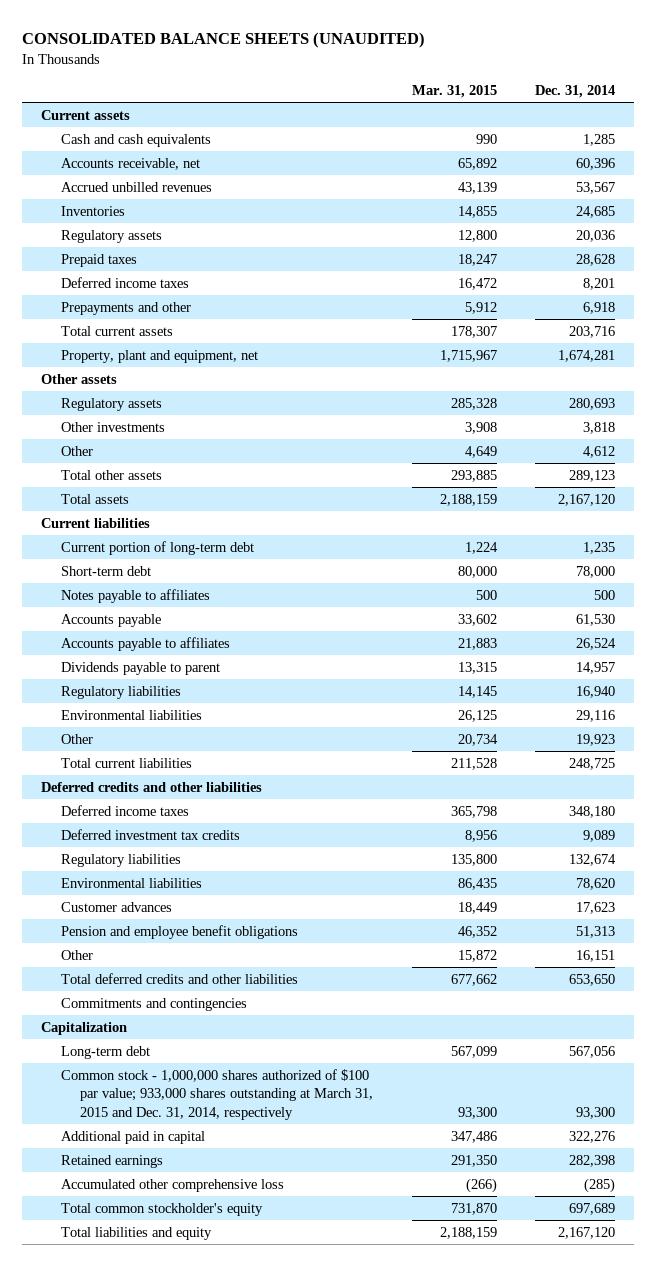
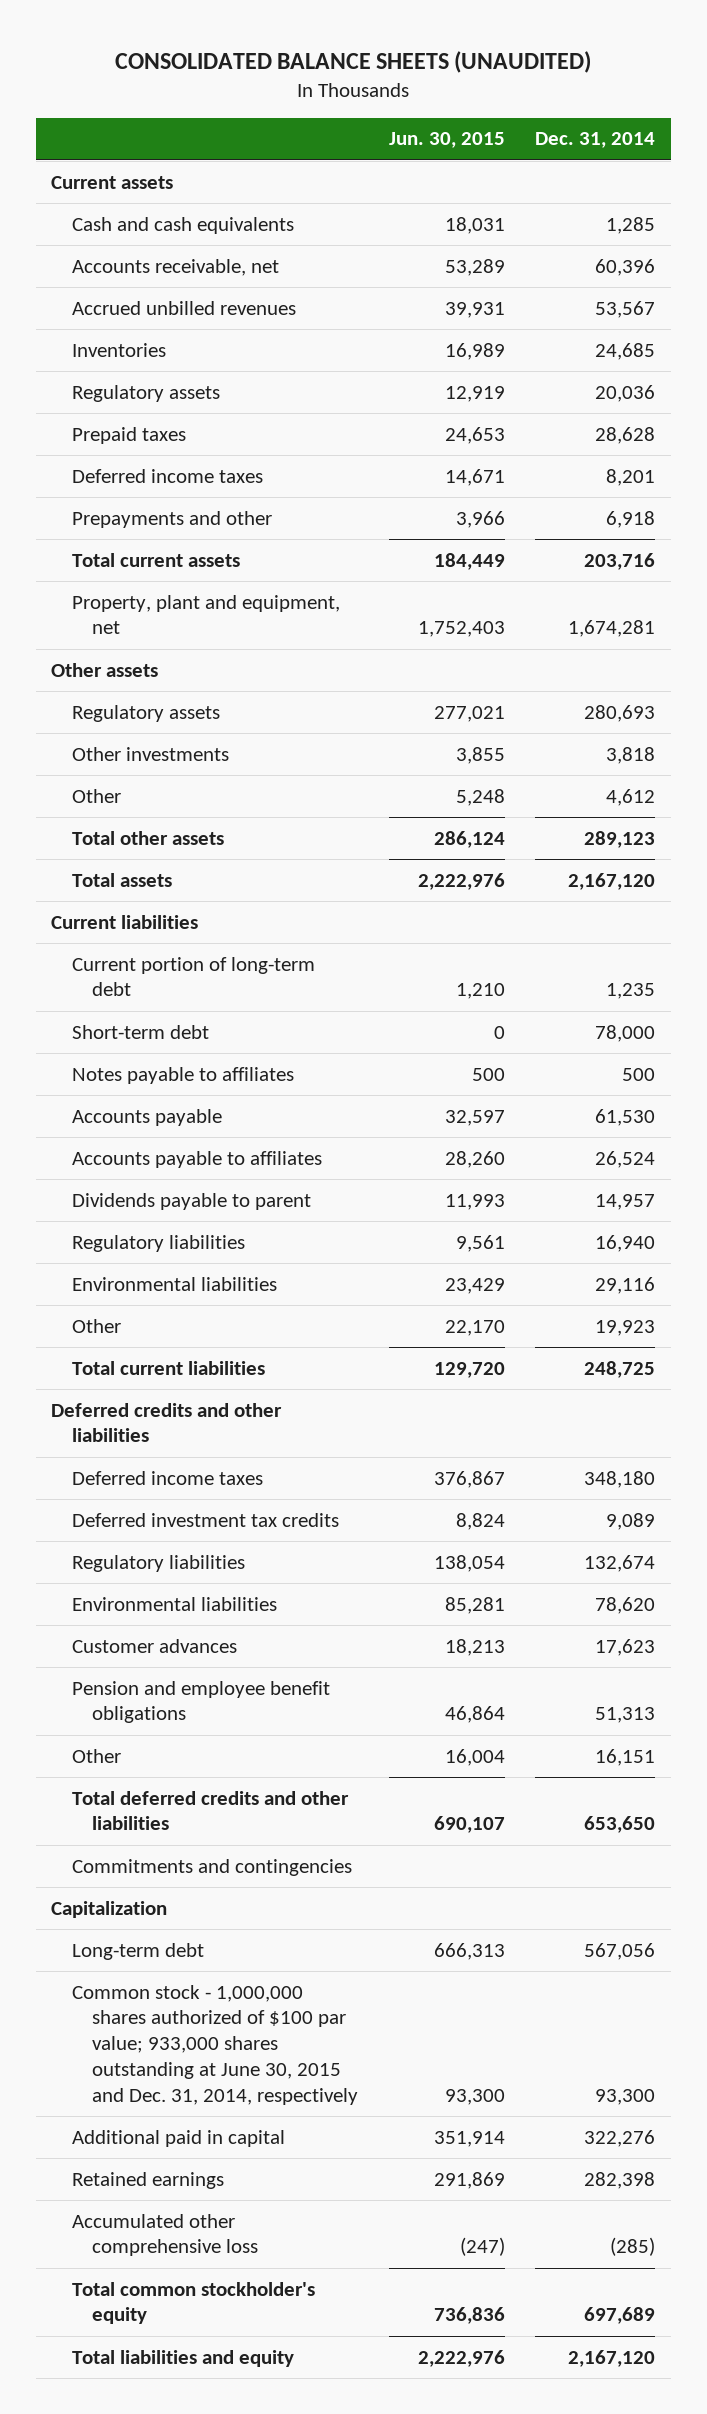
- | Mar. 31, 2015 | Dec. 31, 2014
+ | Jun. 30, 2015 | Dec. 31, 2014
- Common stock - 1,000,000 shares authorized of $100 par value; 933,000 shares outstanding at March 31, 2015 and Dec. 31, 2014, respectively | 93,300 | 93,300
+ Common stock - 1,000,000 shares authorized of $100 par value; 933,000 shares outstanding at June 30, 2015 and Dec. 31, 2014, respectively | 93,300 | 93,300

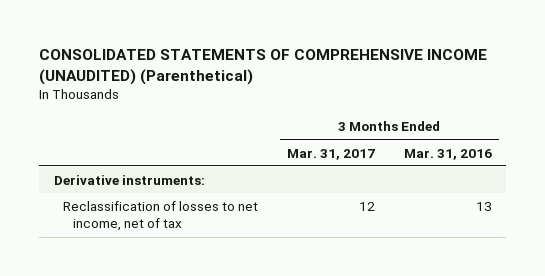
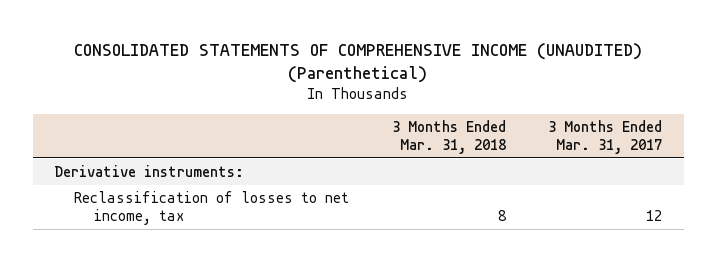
- | 3 Months Ended Mar. 31, 2017 | 3 Months Ended Mar. 31, 2016
+ | 3 Months Ended Mar. 31, 2018 | 3 Months Ended Mar. 31, 2017
- Reclassification of losses to net income, net of tax | 12 | 13
+ Reclassification of losses to net income, tax | 8 | 12

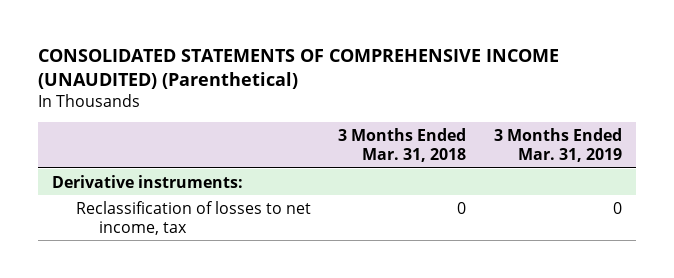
- | 3 Months Ended Mar. 31, 2018 | 3 Months Ended Mar. 31, 2017
+ | 3 Months Ended Mar. 31, 2018 | 3 Months Ended Mar. 31, 2019
- Reclassification of losses to net income, tax | 8 | 12
+ Reclassification of losses to net income, tax | 0 | 0

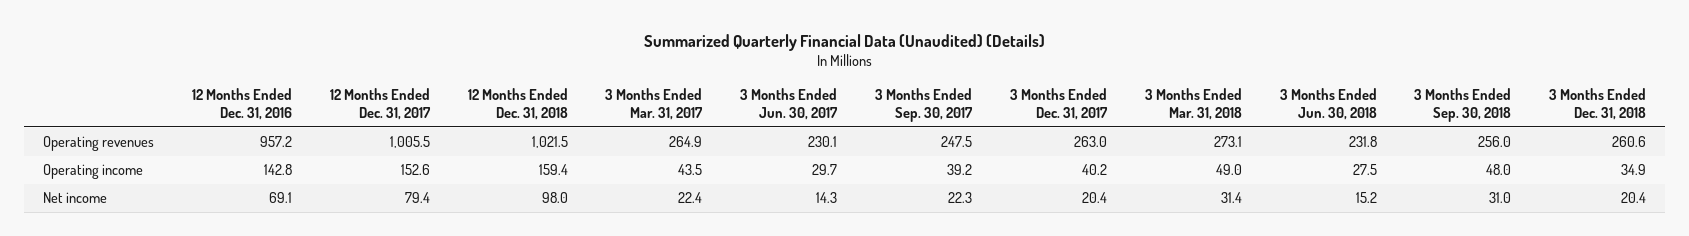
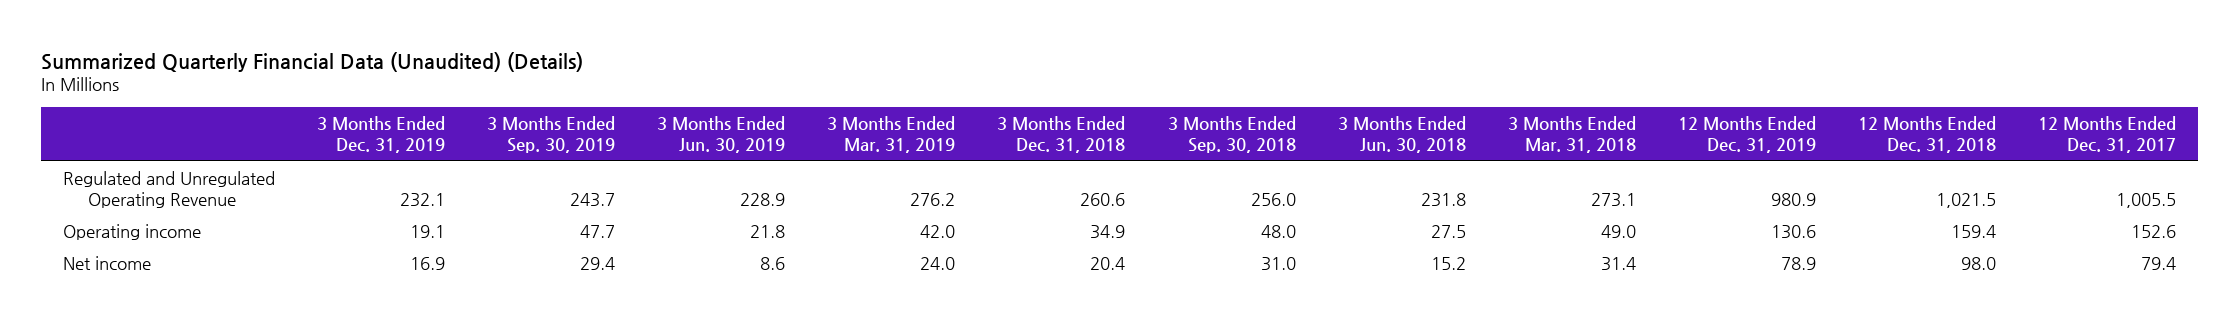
- | 12 Months Ended Dec. 31, 2016 | 12 Months Ended Dec. 31, 2017 | 12 Months Ended Dec. 31, 2018 | 3 Months Ended Mar. 31, 2017 | 3 Months Ended Jun. 30, 2017 | 3 Months Ended Sep. 30, 2017 | 3 Months Ended Dec. 31, 2017 | 3 Months Ended Mar. 31, 2018 | 3 Months Ended Jun. 30, 2018 | 3 Months Ended Sep. 30, 2018 | 3 Months Ended Dec. 31, 2018
+ | 3 Months Ended Dec. 31, 2019 | 3 Months Ended Sep. 30, 2019 | 3 Months Ended Jun. 30, 2019 | 3 Months Ended Mar. 31, 2019 | 3 Months Ended Dec. 31, 2018 | 3 Months Ended Sep. 30, 2018 | 3 Months Ended Jun. 30, 2018 | 3 Months Ended Mar. 31, 2018 | 12 Months Ended Dec. 31, 2019 | 12 Months Ended Dec. 31, 2018 | 12 Months Ended Dec. 31, 2017
- Operating revenues | 957.2 | 1,005.5 | 1,021.5 | 264.9 | 230.1 | 247.5 | 263.0 | 273.1 | 231.8 | 256.0 | 260.6
+ Regulated and Unregulated Operating Revenue | 232.1 | 243.7 | 228.9 | 276.2 | 260.6 | 256.0 | 231.8 | 273.1 | 980.9 | 1,021.5 | 1,005.5

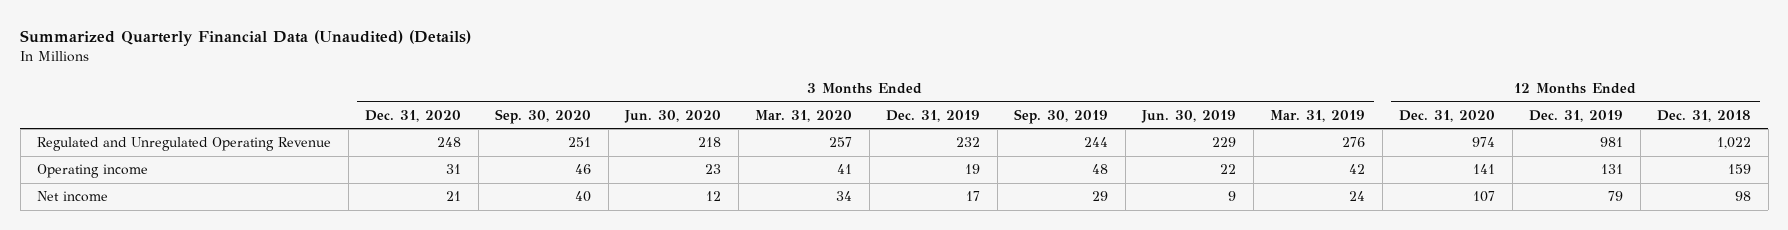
- | 3 Months Ended Dec. 31, 2019 | 3 Months Ended Sep. 30, 2019 | 3 Months Ended Jun. 30, 2019 | 3 Months Ended Mar. 31, 2019 | 3 Months Ended Dec. 31, 2018 | 3 Months Ended Sep. 30, 2018 | 3 Months Ended Jun. 30, 2018 | 3 Months Ended Mar. 31, 2018 | 12 Months Ended Dec. 31, 2019 | 12 Months Ended Dec. 31, 2018 | 12 Months Ended Dec. 31, 2017
+ | 3 Months Ended Dec. 31, 2020 | 3 Months Ended Sep. 30, 2020 | 3 Months Ended Jun. 30, 2020 | 3 Months Ended Mar. 31, 2020 | 3 Months Ended Dec. 31, 2019 | 3 Months Ended Sep. 30, 2019 | 3 Months Ended Jun. 30, 2019 | 3 Months Ended Mar. 31, 2019 | 12 Months Ended Dec. 31, 2020 | 12 Months Ended Dec. 31, 2019 | 12 Months Ended Dec. 31, 2018
- Regulated and Unregulated Operating Revenue | 232.1 | 243.7 | 228.9 | 276.2 | 260.6 | 256.0 | 231.8 | 273.1 | 980.9 | 1,021.5 | 1,005.5
- Operating income | 19.1 | 47.7 | 21.8 | 42.0 | 34.9 | 48.0 | 27.5 | 49.0 | 130.6 | 159.4 | 152.6
- Net income | 16.9 | 29.4 | 8.6 | 24.0 | 20.4 | 31.0 | 15.2 | 31.4 | 78.9 | 98.0 | 79.4
+ Regulated and Unregulated Operating Revenue | 248 | 251 | 218 | 257 | 232 | 244 | 229 | 276 | 974 | 981 | 1,022
+ Operating income | 31 | 46 | 23 | 41 | 19 | 48 | 22 | 42 | 141 | 131 | 159
+ Net income | 21 | 40 | 12 | 34 | 17 | 29 | 9 | 24 | 107 | 79 | 98

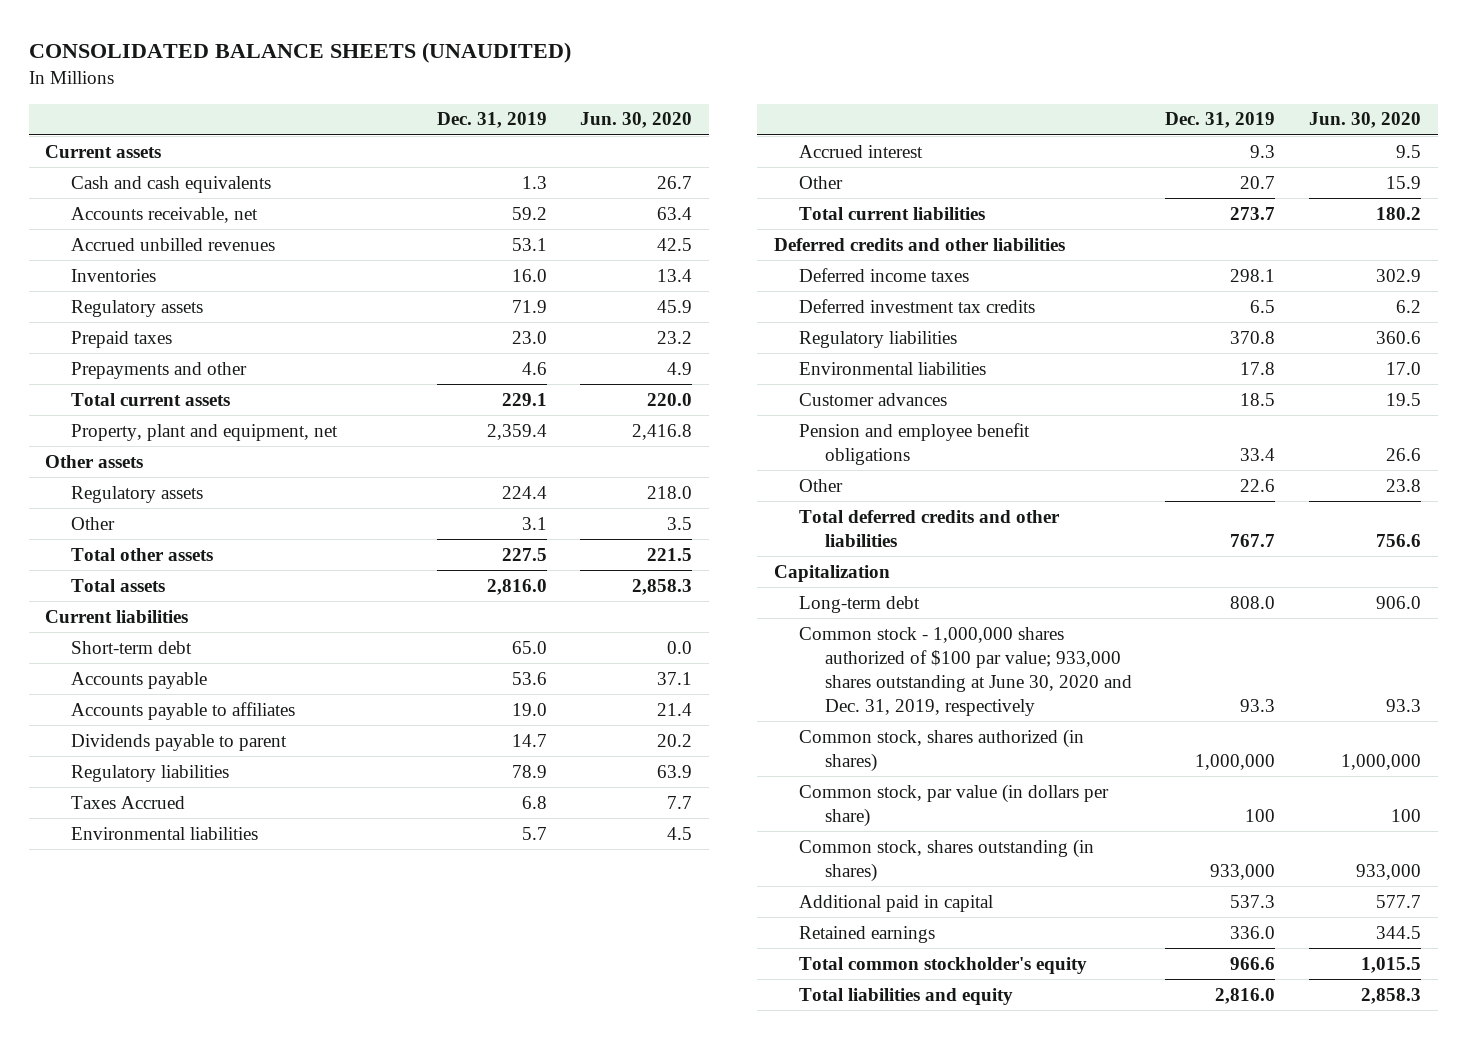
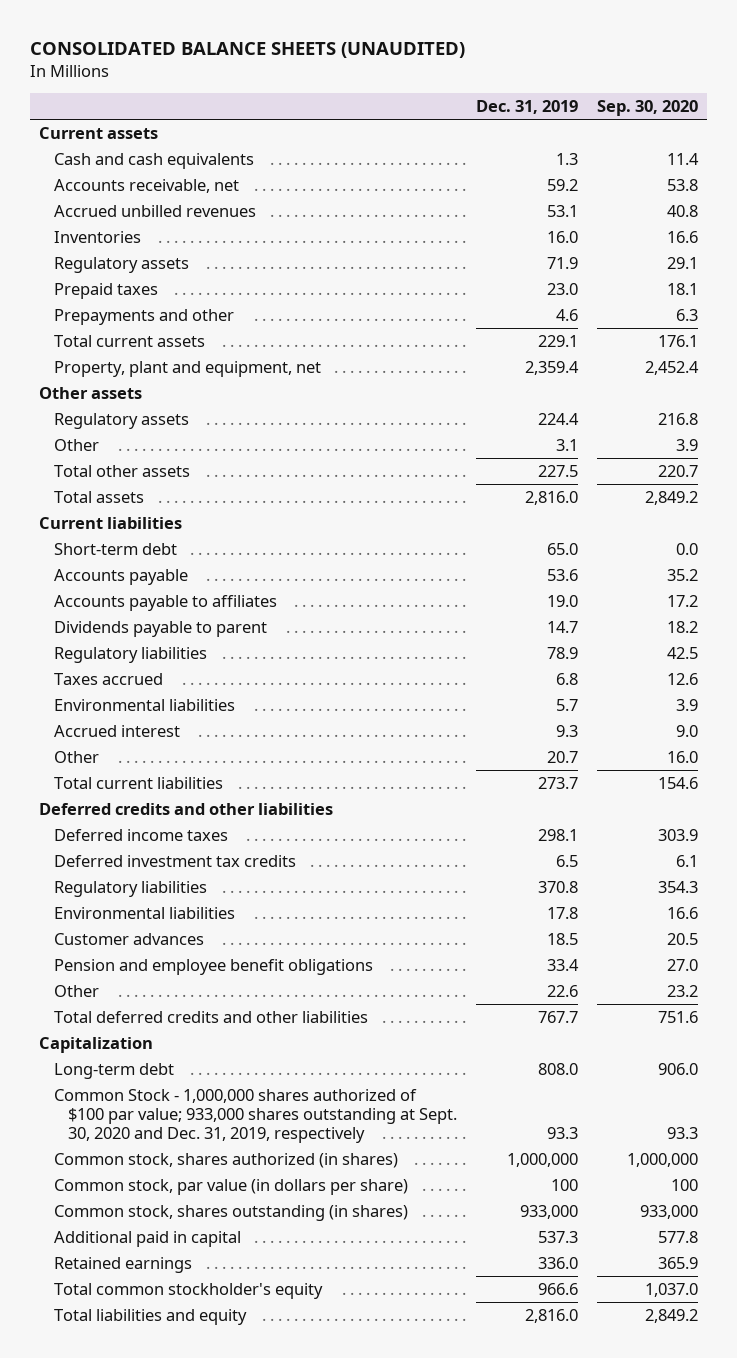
- | Dec. 31, 2019 | Jun. 30, 2020
+ | Dec. 31, 2019 | Sep. 30, 2020
- Taxes Accrued | 6.8 | 7.7
+ Taxes accrued | 6.8 | 12.6
- Common stock - 1,000,000 shares authorized of $100 par value; 933,000 shares outstanding at June 30, 2020 and Dec. 31, 2019, respectively | 93.3 | 93.3
+ Common Stock - 1,000,000 shares authorized of $100 par value; 933,000 shares outstanding at Sept. 30, 2020 and Dec. 31, 2019, respectively | 93.3 | 93.3

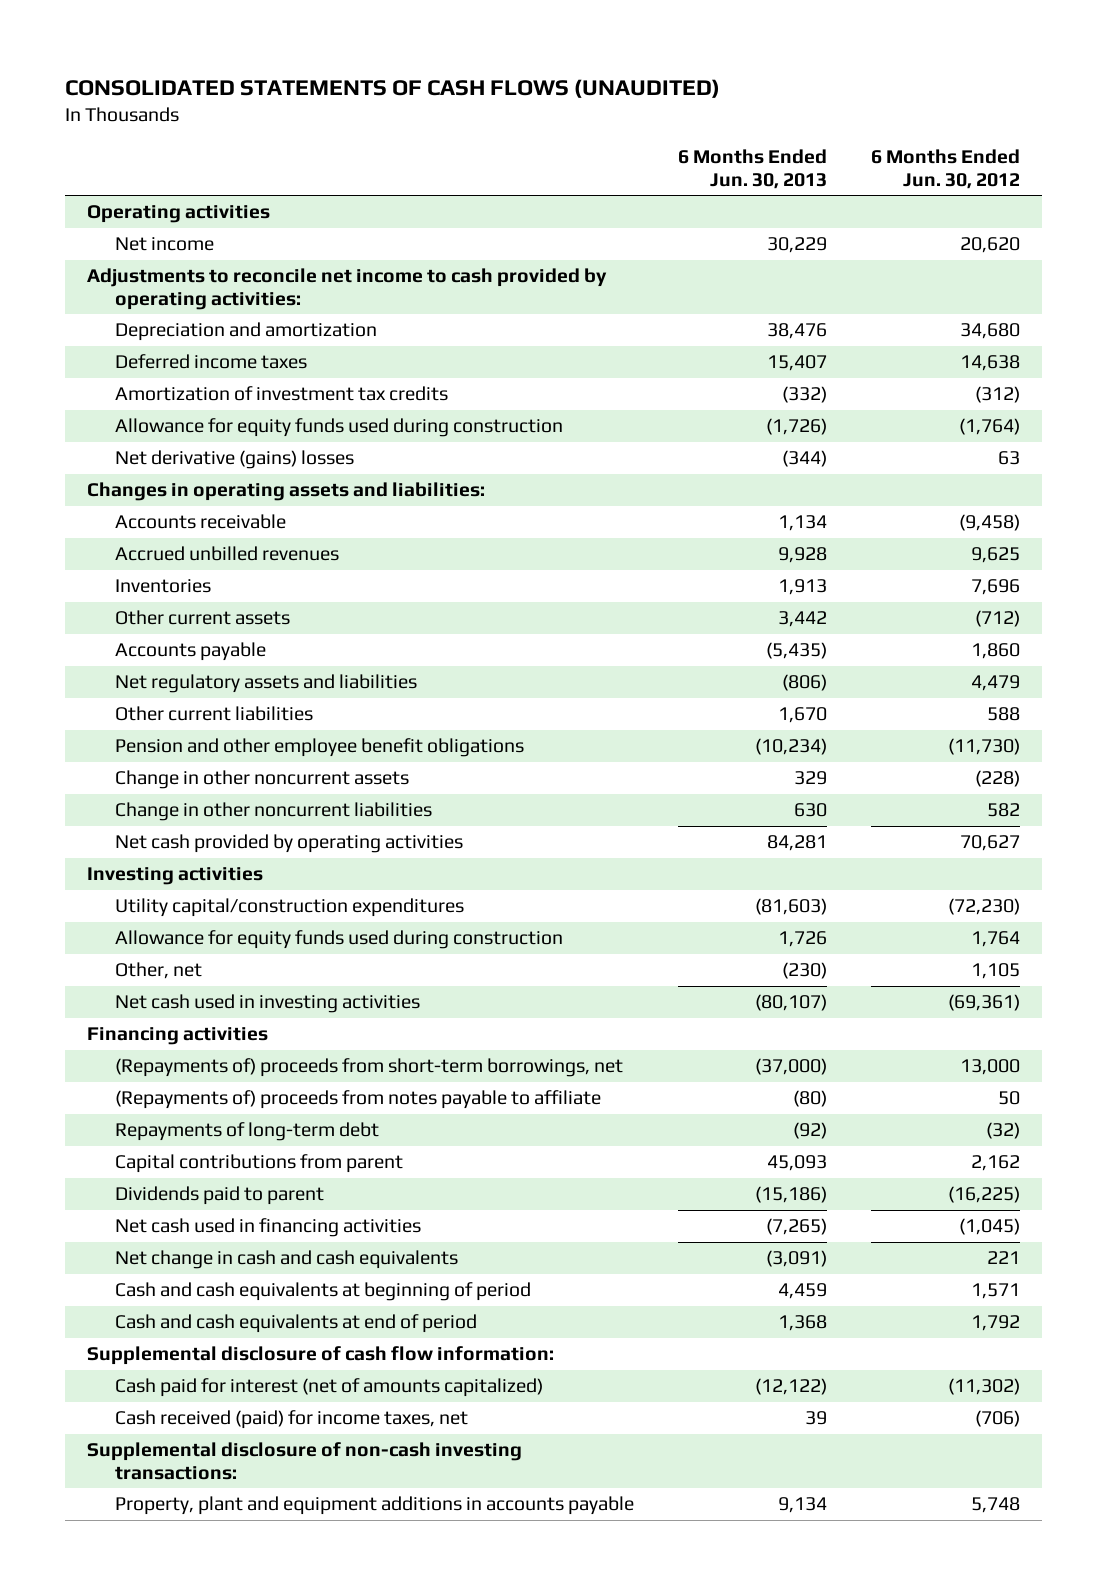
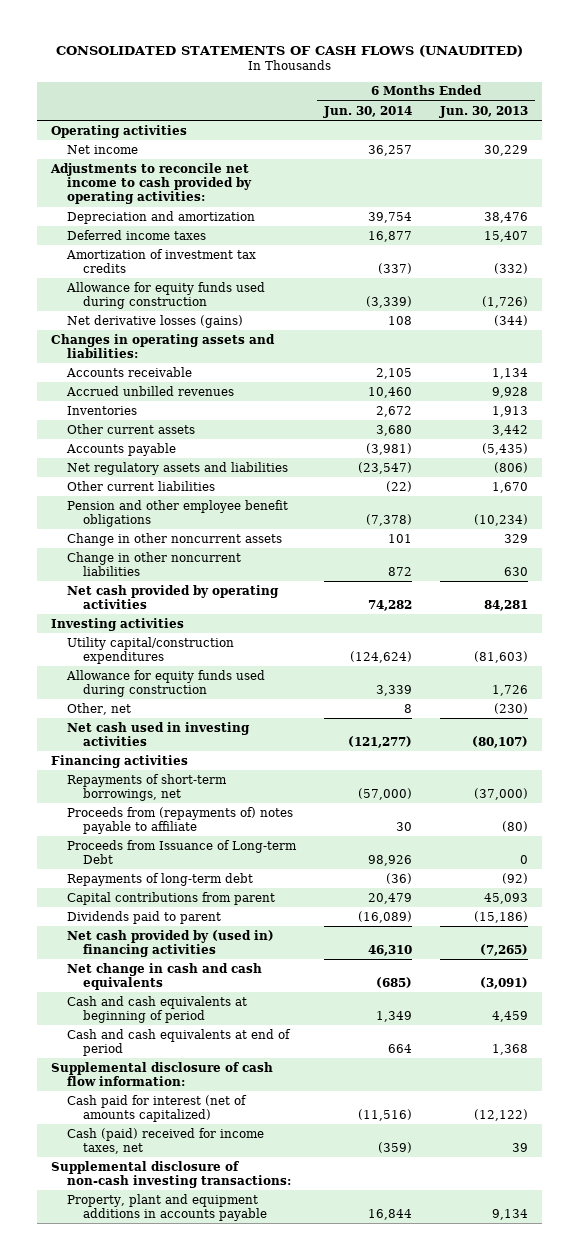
- | 6 Months Ended Jun. 30, 2013 | 6 Months Ended Jun. 30, 2012
+ | 6 Months Ended Jun. 30, 2014 | 6 Months Ended Jun. 30, 2013
- Net derivative (gains) losses | (344) | 63
+ Net derivative losses (gains) | 108 | (344)
- (Repayments of) proceeds from short-term borrowings, net | (37,000) | 13,000
- (Repayments of) proceeds from notes payable to affiliate | (80) | 50
+ Repayments of short-term borrowings, net | (57,000) | (37,000)
+ Proceeds from (repayments of) notes payable to affiliate | 30 | (80)
+ Proceeds from Issuance of Long-term Debt | 98,926 | 0
- Net cash used in financing activities | (7,265) | (1,045)
+ Net cash provided by (used in) financing activities | 46,310 | (7,265)
- Cash received (paid) for income taxes, net | 39 | (706)
+ Cash (paid) received for income taxes, net | (359) | 39

